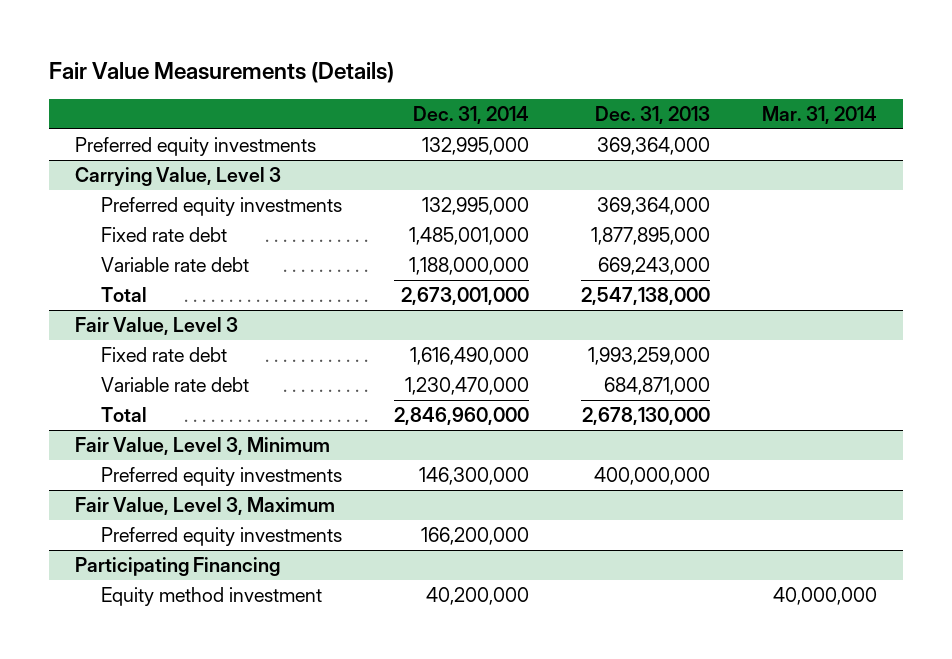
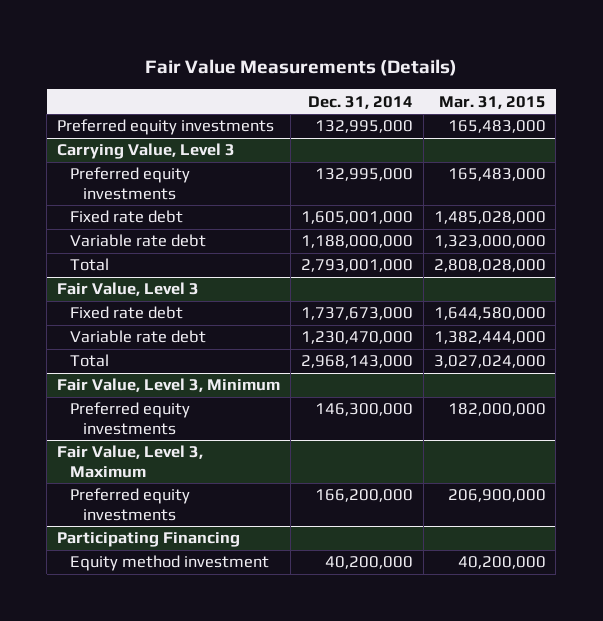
- | Dec. 31, 2014 | Dec. 31, 2013 | Mar. 31, 2014
+ | Dec. 31, 2014 | Mar. 31, 2015
@ Carrying Value, Level 3
- Fixed rate debt | 1,485,001,000 | 1,877,895,000 |
+ Fixed rate debt | 1,605,001,000 | 1,485,028,000
- Total | 2,673,001,000 | 2,547,138,000 |
+ Total | 2,793,001,000 | 2,808,028,000
@ Fair Value, Level 3
- Fixed rate debt | 1,616,490,000 | 1,993,259,000 |
+ Fixed rate debt | 1,737,673,000 | 1,644,580,000
- Total | 2,846,960,000 | 2,678,130,000 |
+ Total | 2,968,143,000 | 3,027,024,000

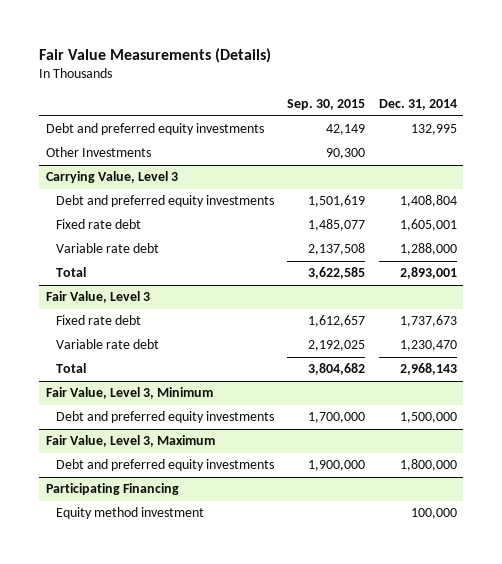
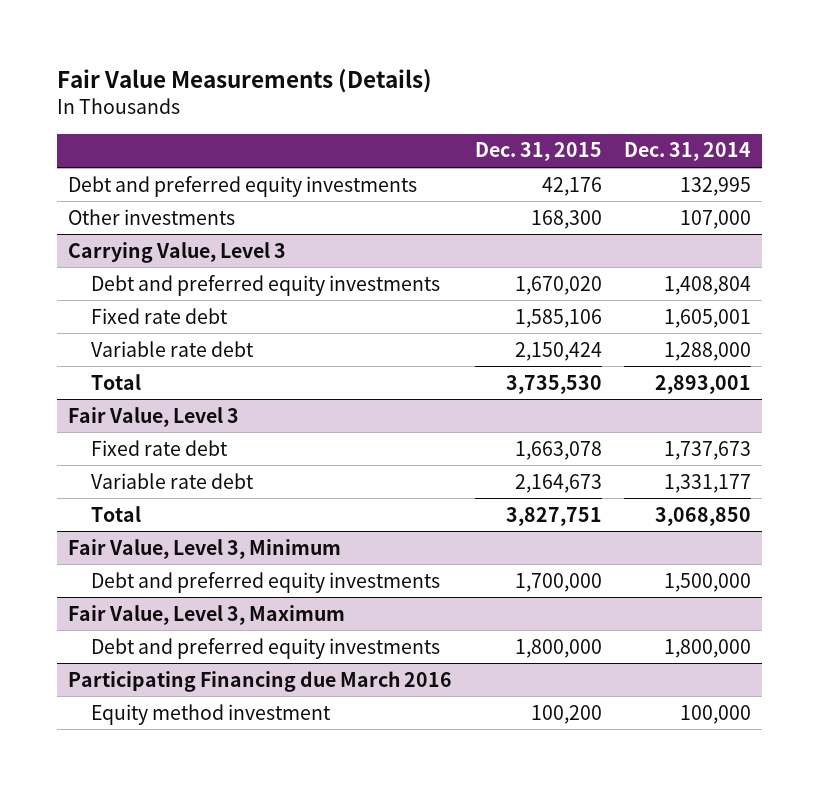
- | Sep. 30, 2015 | Dec. 31, 2014
+ | Dec. 31, 2015 | Dec. 31, 2014
- Other Investments | 90,300 |
+ Other investments | 168,300 | 107,000
@ Fair Value, Level 3
- Variable rate debt | 2,192,025 | 1,230,470
- Total | 3,804,682 | 2,968,143
+ Variable rate debt | 2,164,673 | 1,331,177
+ Total | 3,827,751 | 3,068,850
- Participating Financing
+ Participating Financing due March 2016

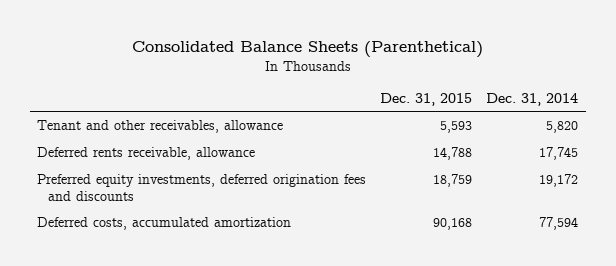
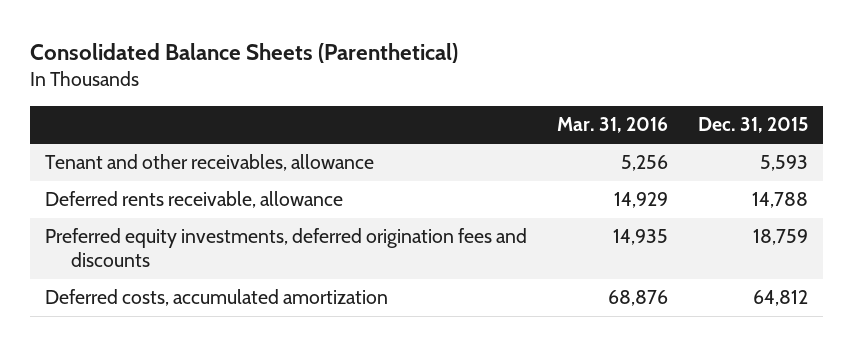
- | Dec. 31, 2015 | Dec. 31, 2014
+ | Mar. 31, 2016 | Dec. 31, 2015
- Deferred costs, accumulated amortization | 90,168 | 77,594
+ Deferred costs, accumulated amortization | 68,876 | 64,812

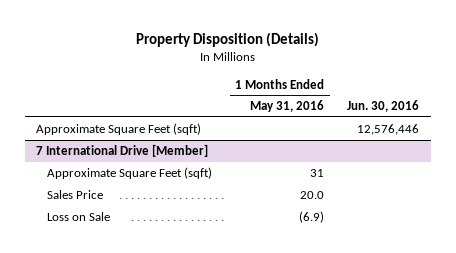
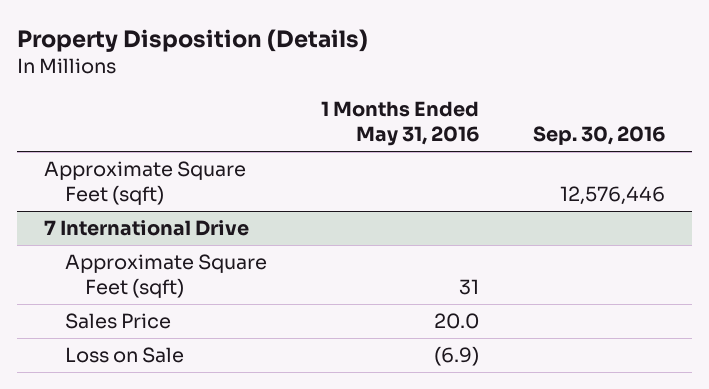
- | 1 Months Ended May 31, 2016 | Jun. 30, 2016
+ | 1 Months Ended May 31, 2016 | Sep. 30, 2016
- 7 International Drive [Member]
+ 7 International Drive

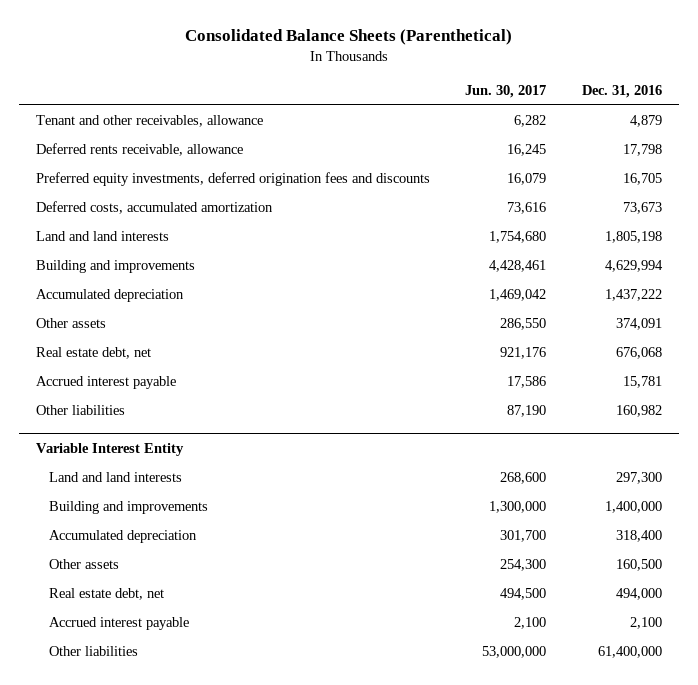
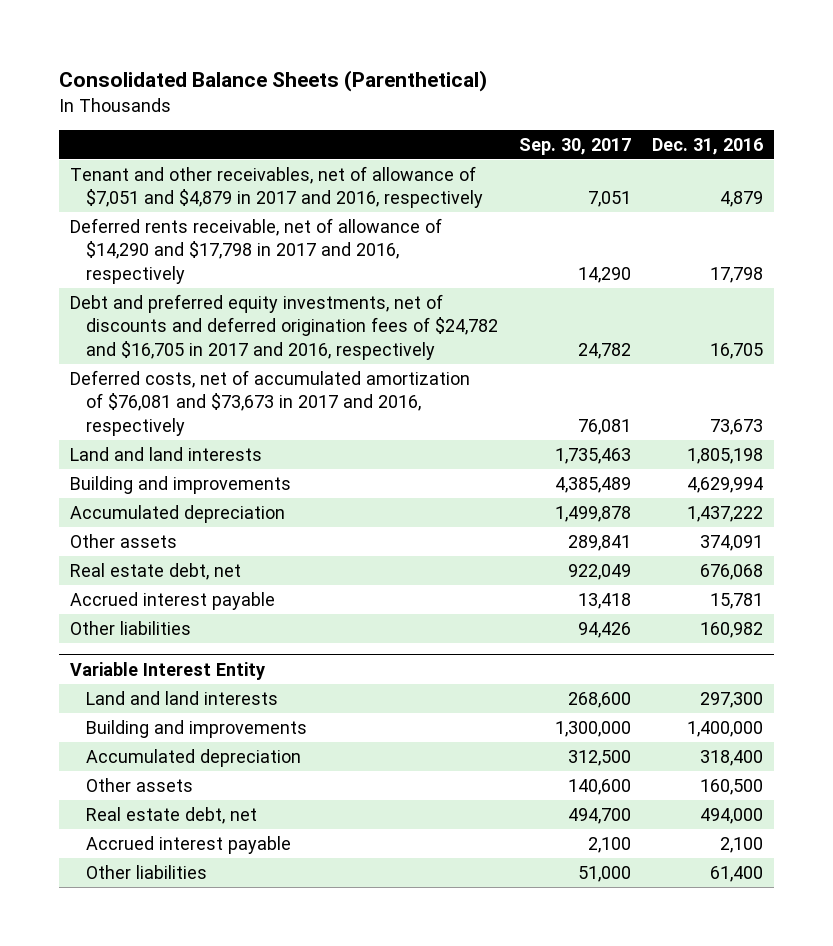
- | Jun. 30, 2017 | Dec. 31, 2016
+ | Sep. 30, 2017 | Dec. 31, 2016
- Tenant and other receivables, allowance | 6,282 | 4,879
- Deferred rents receivable, allowance | 16,245 | 17,798
- Preferred equity investments, deferred origination fees and discounts | 16,079 | 16,705
- Deferred costs, accumulated amortization | 73,616 | 73,673
+ Tenant and other receivables, net of allowance of $7,051 and $4,879 in 2017 and 2016, respectively | 7,051 | 4,879
+ Deferred rents receivable, net of allowance of $14,290 and $17,798 in 2017 and 2016, respectively | 14,290 | 17,798
+ Debt and preferred equity investments, net of discounts and deferred origination fees of $24,782 and $16,705 in 2017 and 2016, respectively | 24,782 | 16,705
+ Deferred costs, net of accumulated amortization of $76,081 and $73,673 in 2017 and 2016, respectively | 76,081 | 73,673
@ Variable Interest Entity
- Other liabilities | 53,000,000 | 61,400,000
+ Other liabilities | 51,000 | 61,400

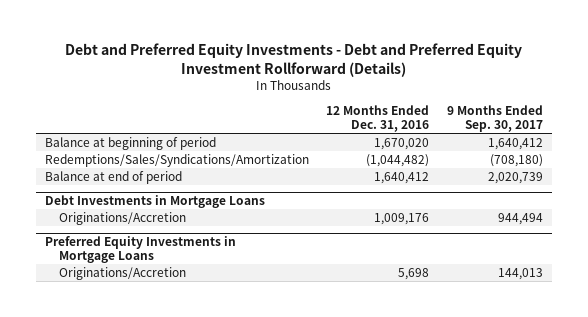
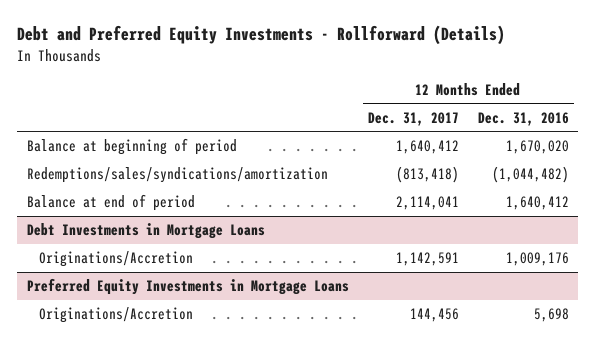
- Debt and Preferred Equity Investments - Debt and Preferred Equity Investment Rollforward (Details)
+ Debt and Preferred Equity Investments - Rollforward (Details)
- | 12 Months Ended Dec. 31, 2016 | 9 Months Ended Sep. 30, 2017
+ | 12 Months Ended Dec. 31, 2017 | 12 Months Ended Dec. 31, 2016
- Redemptions/Sales/Syndications/Amortization | (1,044,482) | (708,180)
+ Redemptions/sales/syndications/amortization | (813,418) | (1,044,482)

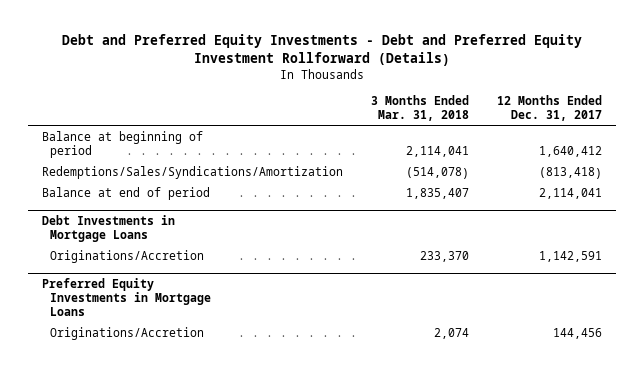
- Debt and Preferred Equity Investments - Rollforward (Details)
+ Debt and Preferred Equity Investments - Debt and Preferred Equity Investment Rollforward (Details)
- | 12 Months Ended Dec. 31, 2017 | 12 Months Ended Dec. 31, 2016
+ | 3 Months Ended Mar. 31, 2018 | 12 Months Ended Dec. 31, 2017
- Redemptions/sales/syndications/amortization | (813,418) | (1,044,482)
+ Redemptions/Sales/Syndications/Amortization | (514,078) | (813,418)

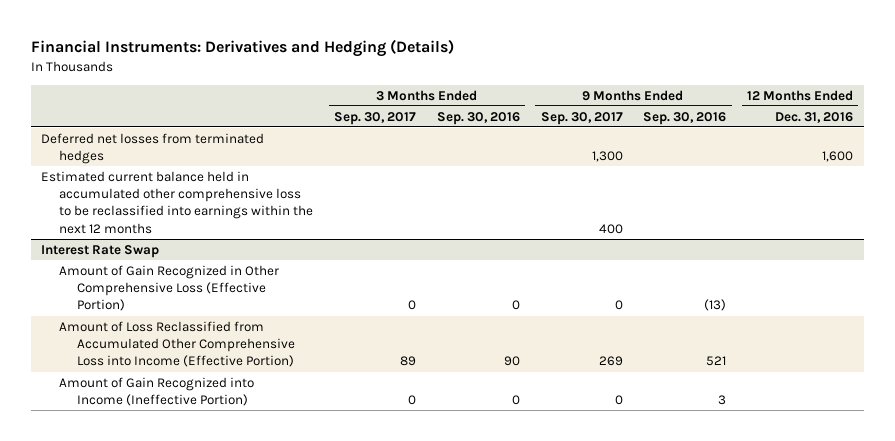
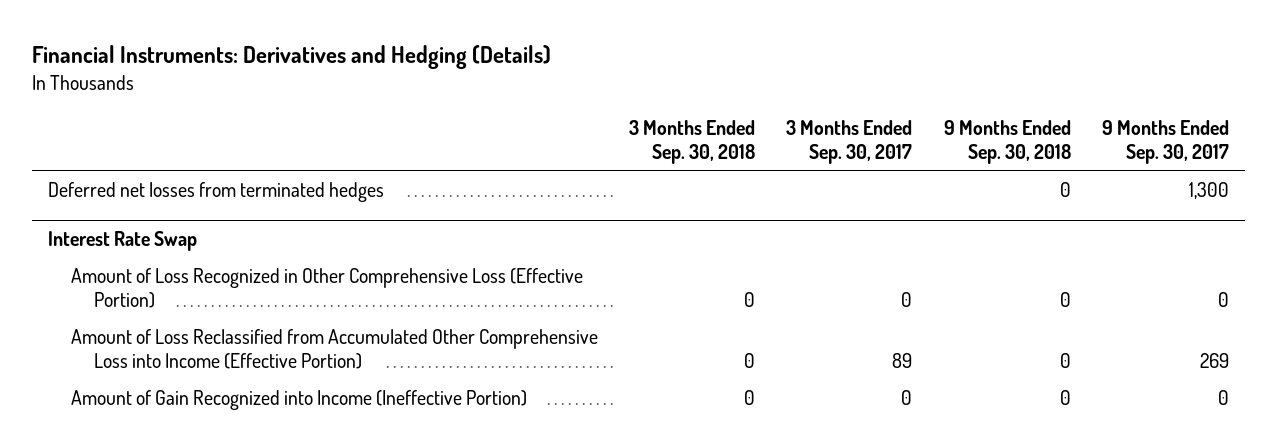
- | 3 Months Ended Sep. 30, 2017 | 3 Months Ended Sep. 30, 2016 | 9 Months Ended Sep. 30, 2017 | 9 Months Ended Sep. 30, 2016 | 12 Months Ended Dec. 31, 2016
+ | 3 Months Ended Sep. 30, 2018 | 3 Months Ended Sep. 30, 2017 | 9 Months Ended Sep. 30, 2018 | 9 Months Ended Sep. 30, 2017
- Estimated current balance held in accumulated other comprehensive loss to be reclassified into earnings within the next 12 months | | | 400 | |
@ Interest Rate Swap
- Amount of Gain Recognized in Other Comprehensive Loss (Effective Portion) | 0 | 0 | 0 | (13) |
+ Amount of Loss Recognized in Other Comprehensive Loss (Effective Portion) | 0 | 0 | 0 | 0

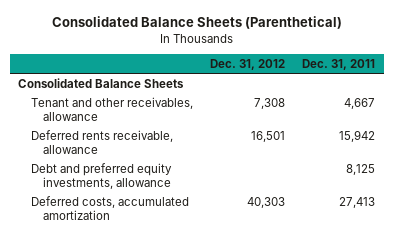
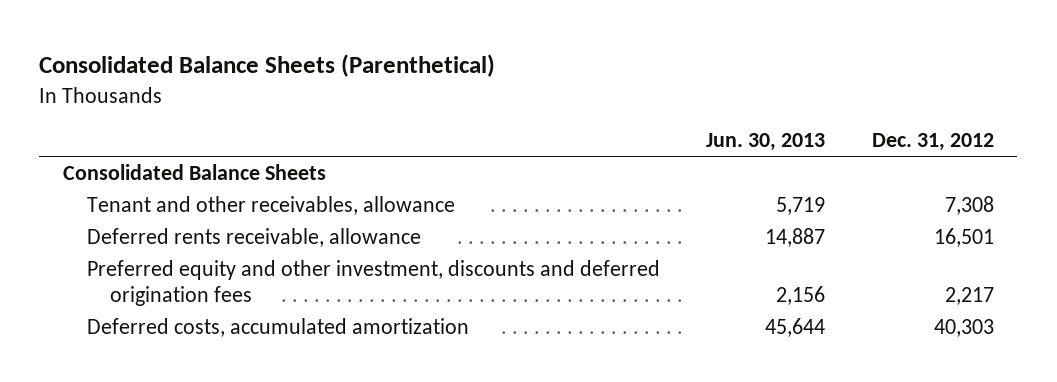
- | Dec. 31, 2012 | Dec. 31, 2011
+ | Jun. 30, 2013 | Dec. 31, 2012
- Debt and preferred equity investments, allowance | | 8,125
+ Preferred equity and other investment, discounts and deferred origination fees | 2,156 | 2,217

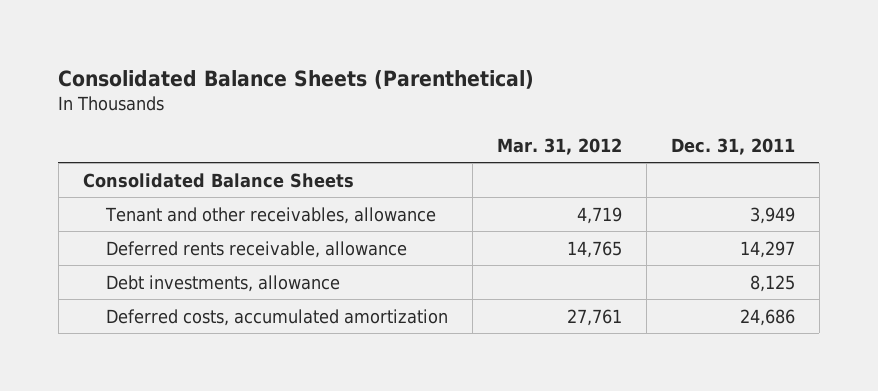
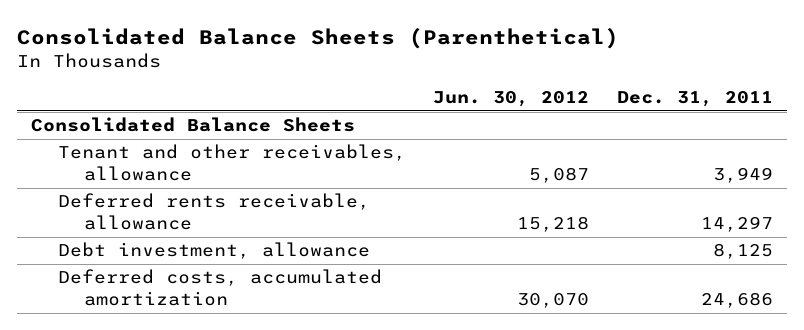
- | Mar. 31, 2012 | Dec. 31, 2011
+ | Jun. 30, 2012 | Dec. 31, 2011
- Debt investments, allowance | | 8,125
+ Debt investment, allowance | | 8,125

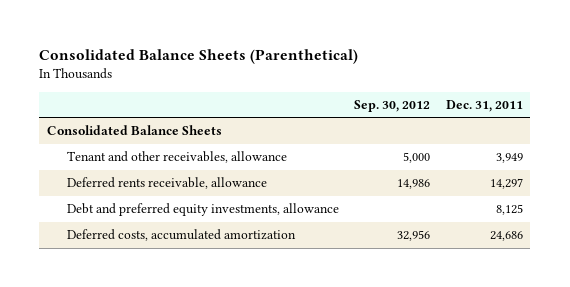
- | Jun. 30, 2012 | Dec. 31, 2011
+ | Sep. 30, 2012 | Dec. 31, 2011
- Debt investment, allowance | | 8,125
+ Debt and preferred equity investments, allowance | | 8,125

